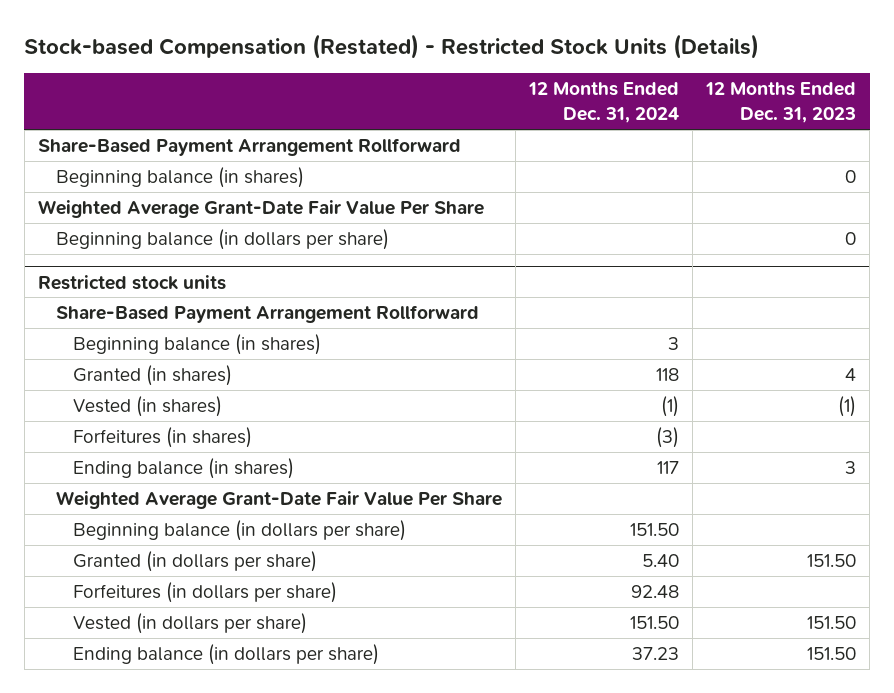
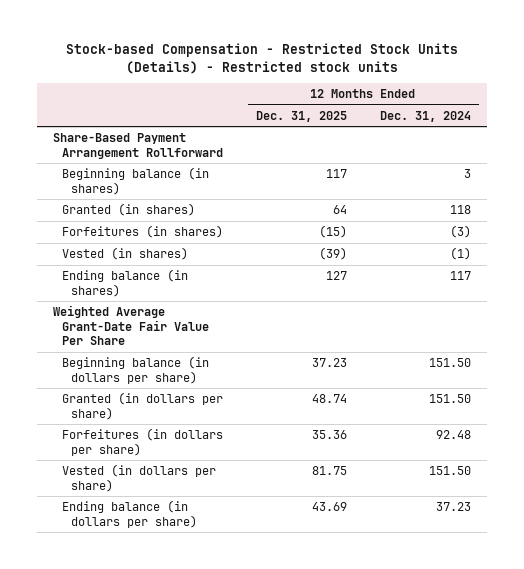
- Stock-based Compensation (Restated) - Restricted Stock Units (Details)
+ Stock-based Compensation - Restricted Stock Units (Details) - Restricted stock units
- | 12 Months Ended Dec. 31, 2024 | 12 Months Ended Dec. 31, 2023
+ | 12 Months Ended Dec. 31, 2025 | 12 Months Ended Dec. 31, 2024
- Beginning balance (in shares) | | 0
- Weighted Average Grant-Date Fair Value Per Share
- Beginning balance (in dollars per share) | | 0
- Restricted stock units
- Share-Based Payment Arrangement Rollforward
- Vested (in shares) | (1) | (1)
+ Vested (in shares) | (39) | (1)
- Granted (in dollars per share) | 5.40 | 151.50
+ Granted (in dollars per share) | 48.74 | 151.50

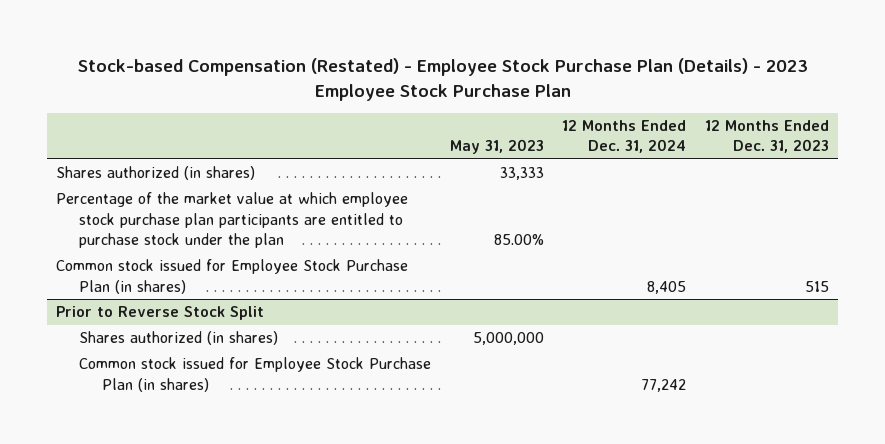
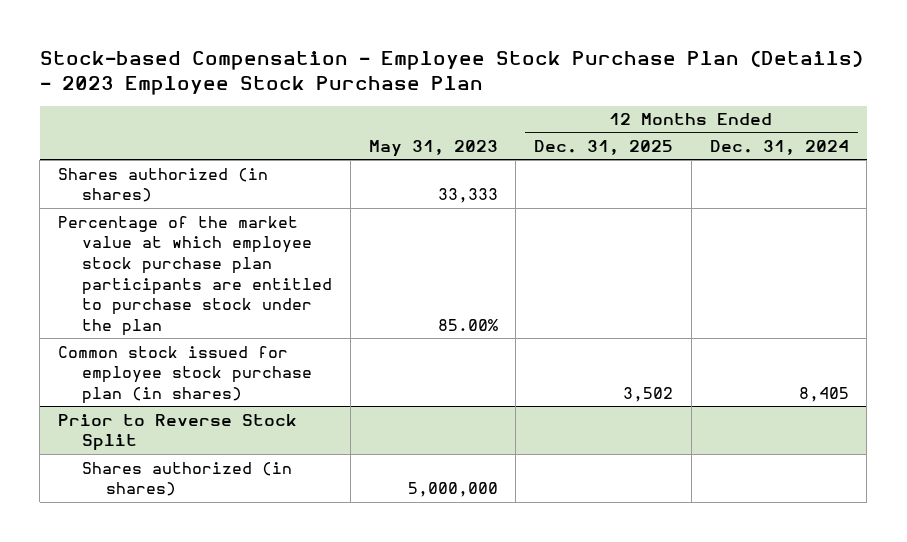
- Stock-based Compensation (Restated) - Employee Stock Purchase Plan (Details) - 2023 Employee Stock Purchase Plan
+ Stock-based Compensation - Employee Stock Purchase Plan (Details) - 2023 Employee Stock Purchase Plan
- | May 31, 2023 | 12 Months Ended Dec. 31, 2024 | 12 Months Ended Dec. 31, 2023
+ | May 31, 2023 | 12 Months Ended Dec. 31, 2025 | 12 Months Ended Dec. 31, 2024
- Common stock issued for Employee Stock Purchase Plan (in shares) | | 8,405 | 515
+ Common stock issued for employee stock purchase plan (in shares) | | 3,502 | 8,405
@ Prior to Reverse Stock Split
- Common stock issued for Employee Stock Purchase Plan (in shares) | | 77,242 |

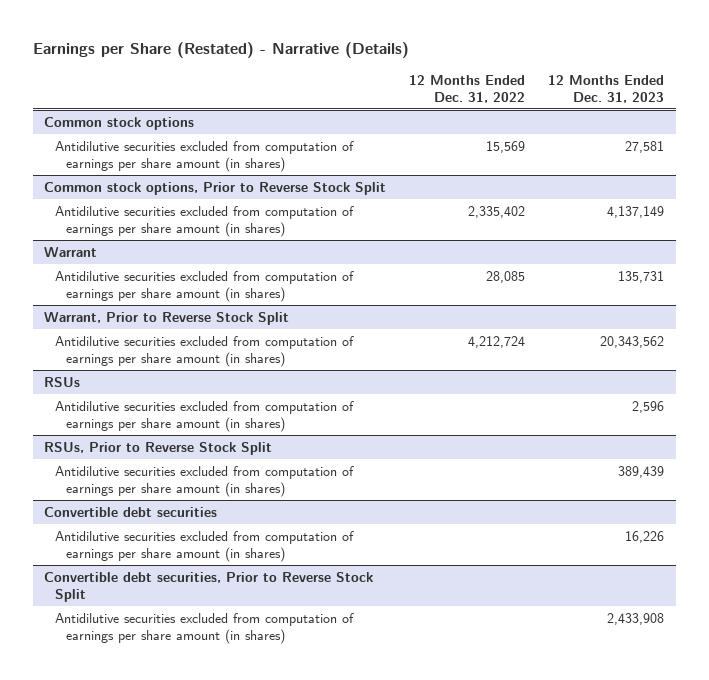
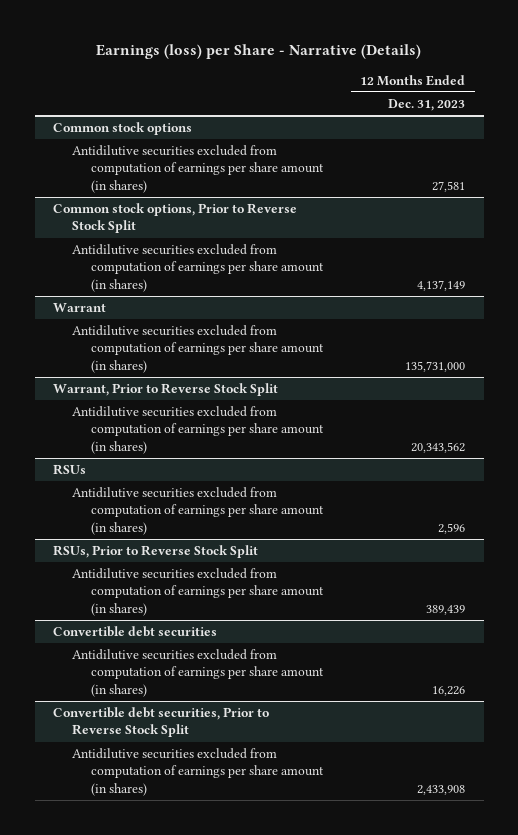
- Earnings per Share (Restated) - Narrative (Details)
+ Earnings (loss) per Share - Narrative (Details)
- | 12 Months Ended Dec. 31, 2022 | 12 Months Ended Dec. 31, 2023
+ | 12 Months Ended Dec. 31, 2023
@ Warrant
- Antidilutive securities excluded from computation of earnings per share amount (in shares) | 28,085 | 135,731
+ Antidilutive securities excluded from computation of earnings per share amount (in shares) | 135,731,000

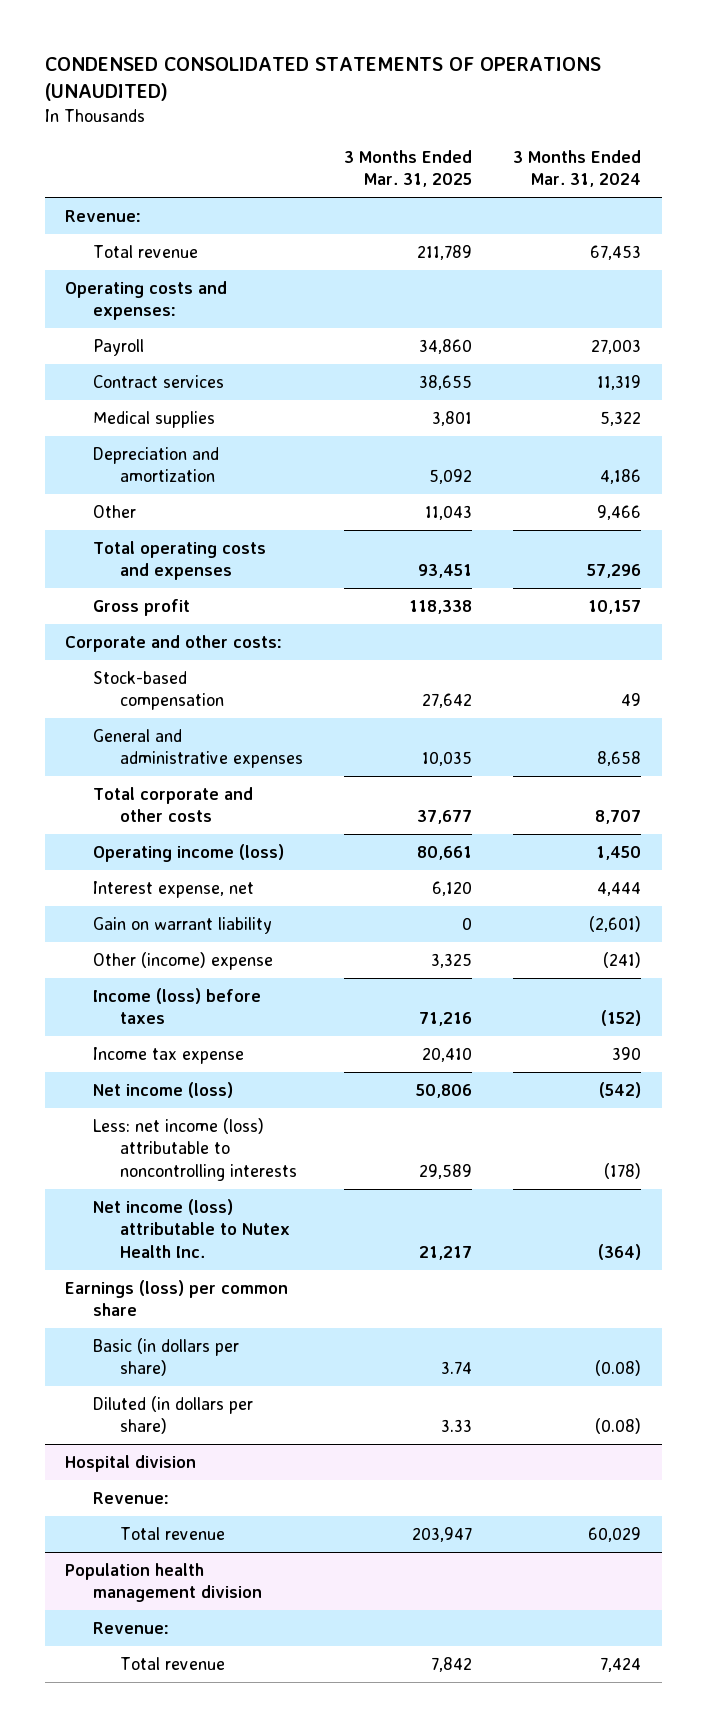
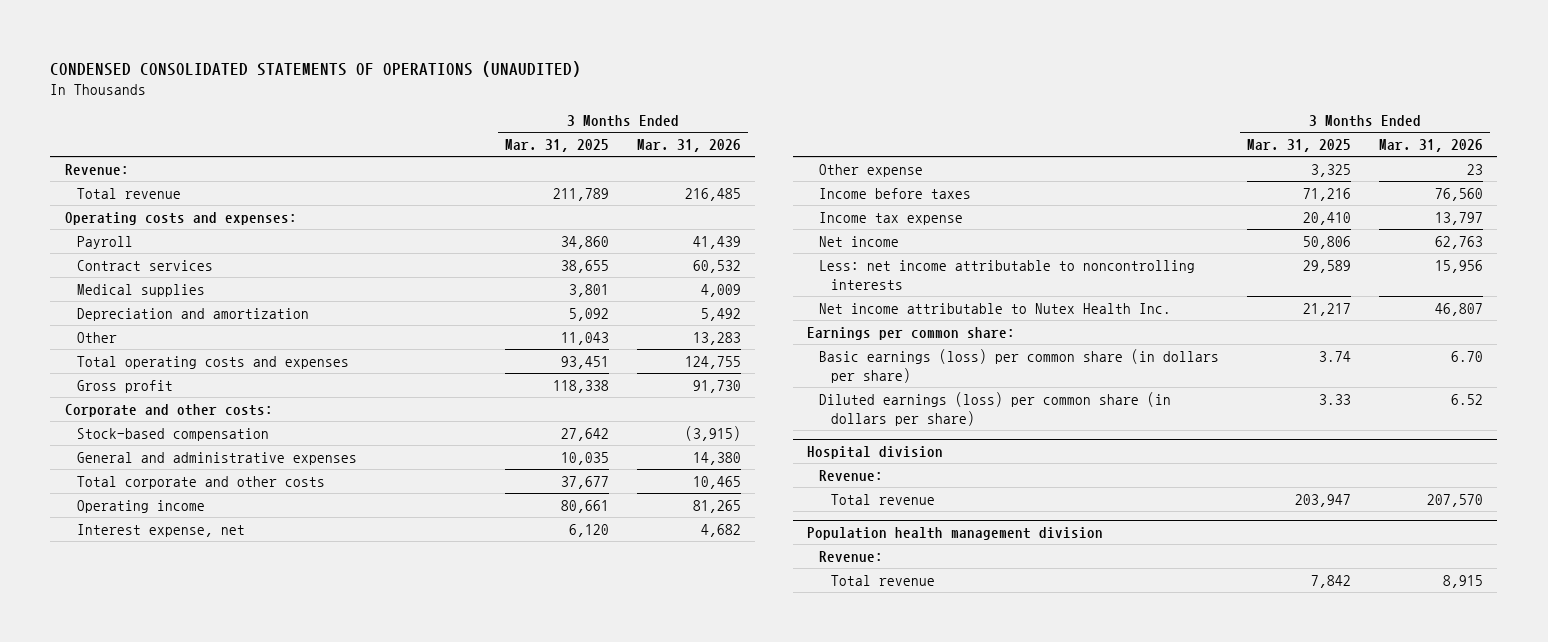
- | 3 Months Ended Mar. 31, 2025 | 3 Months Ended Mar. 31, 2024
+ | 3 Months Ended Mar. 31, 2025 | 3 Months Ended Mar. 31, 2026
- Operating income (loss) | 80,661 | 1,450
+ Operating income | 80,661 | 81,265
- Gain on warrant liability | 0 | (2,601)
- Other (income) expense | 3,325 | (241)
- Income (loss) before taxes | 71,216 | (152)
+ Other expense | 3,325 | 23
+ Income before taxes | 71,216 | 76,560
- Net income (loss) | 50,806 | (542)
- Less: net income (loss) attributable to noncontrolling interests | 29,589 | (178)
- Net income (loss) attributable to Nutex Health Inc. | 21,217 | (364)
- Earnings (loss) per common share
- Basic (in dollars per share) | 3.74 | (0.08)
- Diluted (in dollars per share) | 3.33 | (0.08)
+ Net income | 50,806 | 62,763
+ Less: net income attributable to noncontrolling interests | 29,589 | 15,956
+ Net income attributable to Nutex Health Inc. | 21,217 | 46,807
+ Earnings per common share:
+ Basic earnings (loss) per common share (in dollars per share) | 3.74 | 6.70
+ Diluted earnings (loss) per common share (in dollars per share) | 3.33 | 6.52

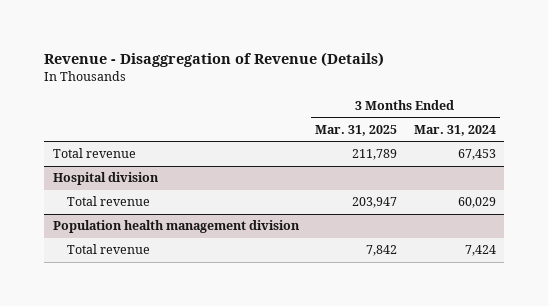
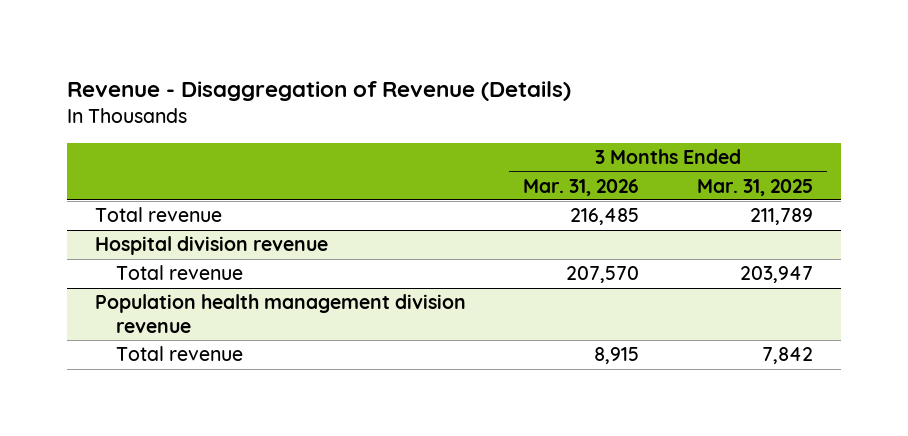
- | 3 Months Ended Mar. 31, 2025 | 3 Months Ended Mar. 31, 2024
+ | 3 Months Ended Mar. 31, 2026 | 3 Months Ended Mar. 31, 2025
- Hospital division
+ Hospital division revenue
- Population health management division
+ Population health management division revenue

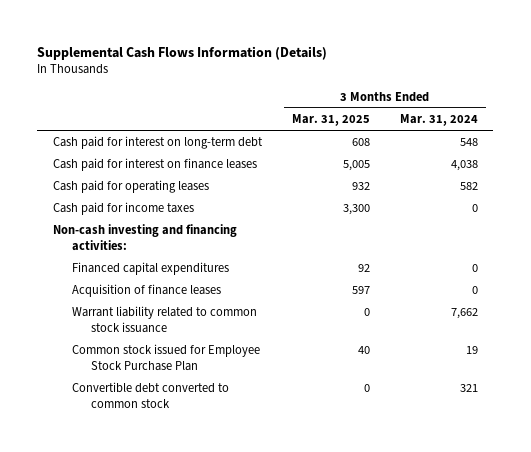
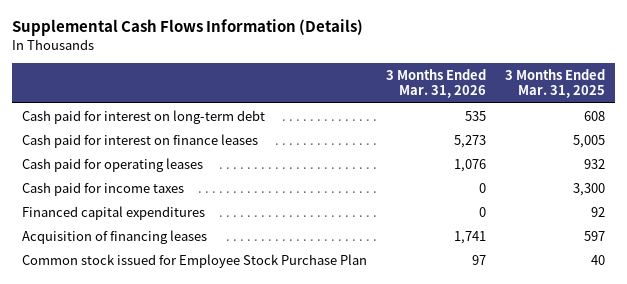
- | 3 Months Ended Mar. 31, 2025 | 3 Months Ended Mar. 31, 2024
+ | 3 Months Ended Mar. 31, 2026 | 3 Months Ended Mar. 31, 2025
- Non-cash investing and financing activities:
- Acquisition of finance leases | 597 | 0
- Warrant liability related to common stock issuance | 0 | 7,662
+ Acquisition of financing leases | 1,741 | 597
- Convertible debt converted to common stock | 0 | 321

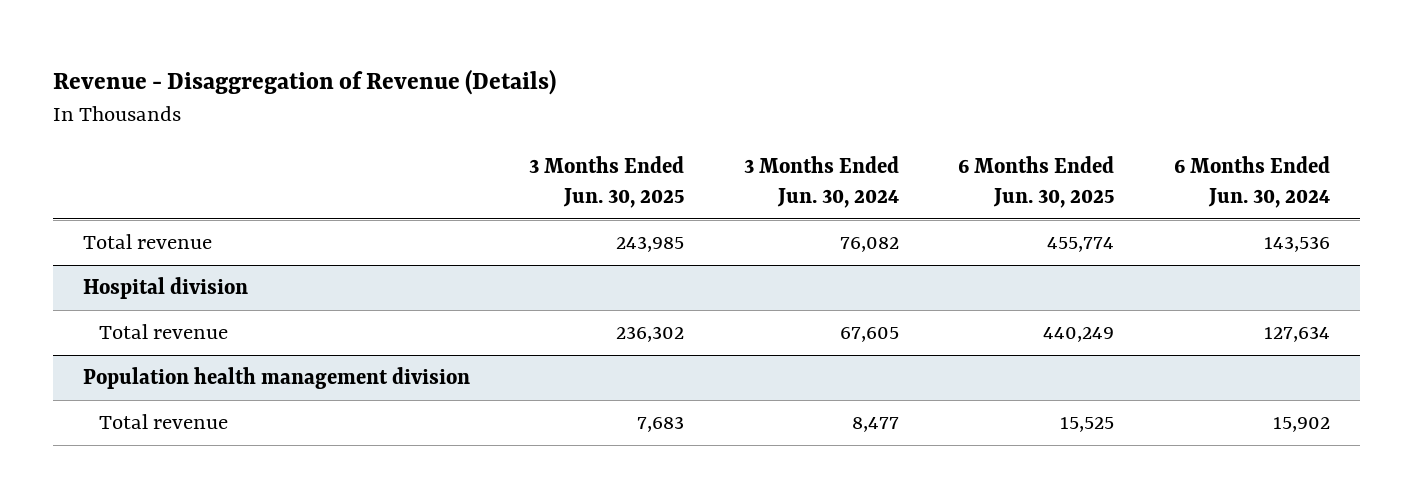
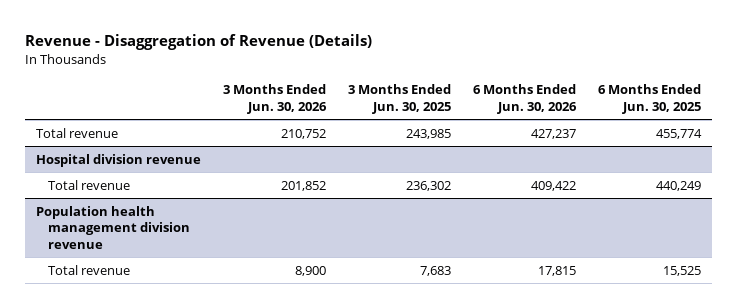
- | 3 Months Ended Jun. 30, 2025 | 3 Months Ended Jun. 30, 2024 | 6 Months Ended Jun. 30, 2025 | 6 Months Ended Jun. 30, 2024
+ | 3 Months Ended Jun. 30, 2026 | 3 Months Ended Jun. 30, 2025 | 6 Months Ended Jun. 30, 2026 | 6 Months Ended Jun. 30, 2025
- Hospital division
+ Hospital division revenue
- Population health management division
+ Population health management division revenue

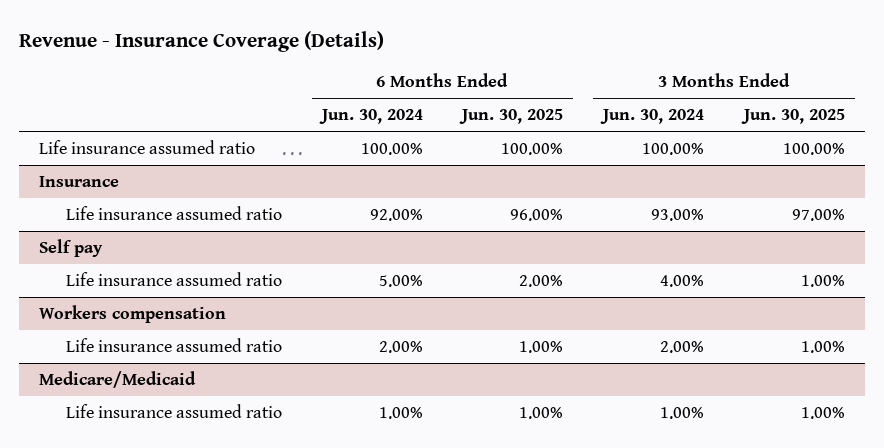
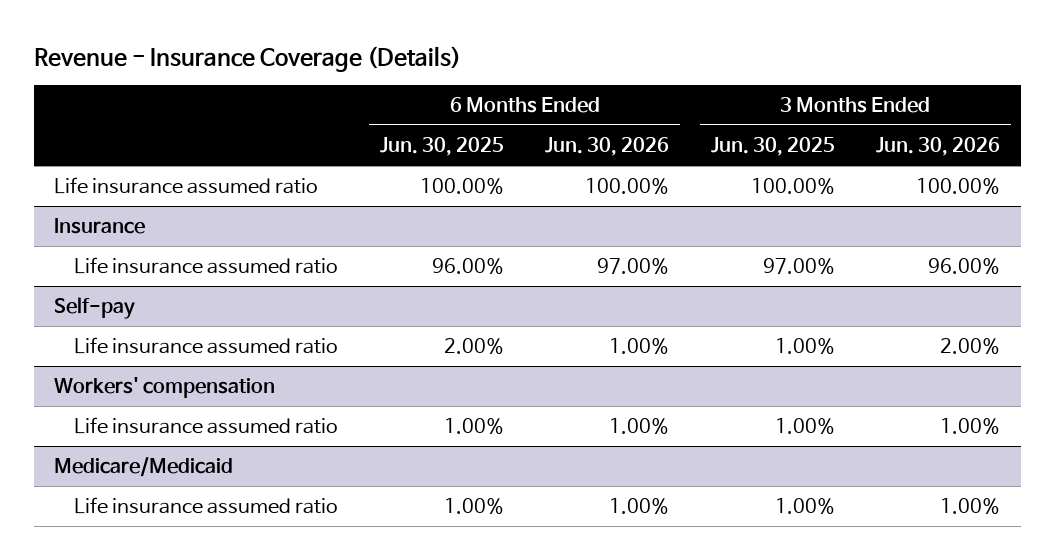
- | 6 Months Ended Jun. 30, 2024 | 6 Months Ended Jun. 30, 2025 | 3 Months Ended Jun. 30, 2024 | 3 Months Ended Jun. 30, 2025
+ | 6 Months Ended Jun. 30, 2025 | 6 Months Ended Jun. 30, 2026 | 3 Months Ended Jun. 30, 2025 | 3 Months Ended Jun. 30, 2026
- Self pay
+ Self-pay
- Workers compensation
+ Workers' compensation

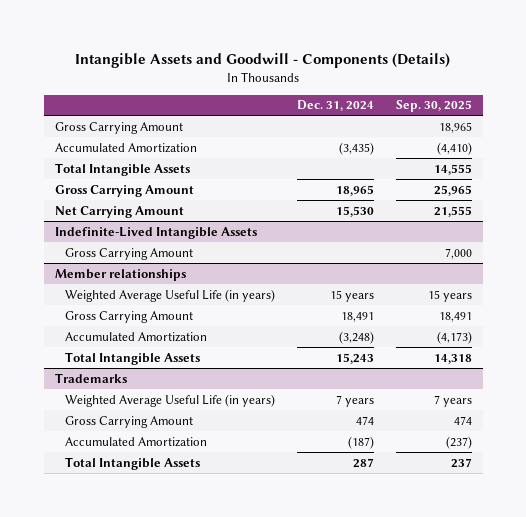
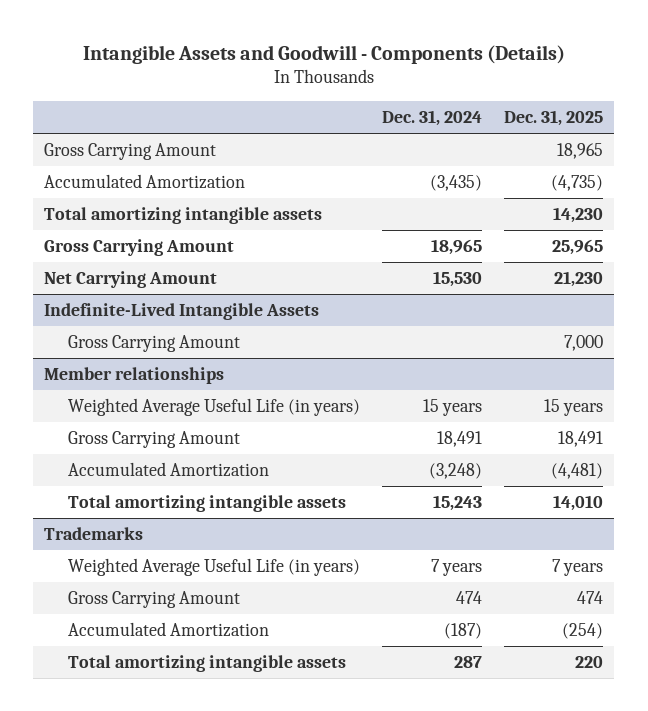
- | Dec. 31, 2024 | Sep. 30, 2025
+ | Dec. 31, 2024 | Dec. 31, 2025
- Total Intangible Assets | | 14,555
+ Total amortizing intangible assets | | 14,230
@ Member relationships
- Total Intangible Assets | 15,243 | 14,318
+ Total amortizing intangible assets | 15,243 | 14,010
@ Trademarks
- Total Intangible Assets | 287 | 237
+ Total amortizing intangible assets | 287 | 220

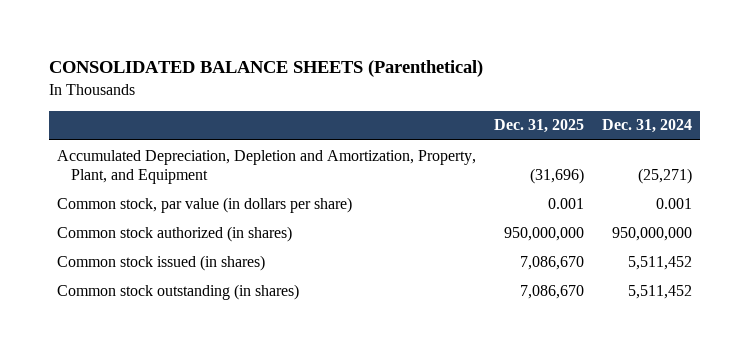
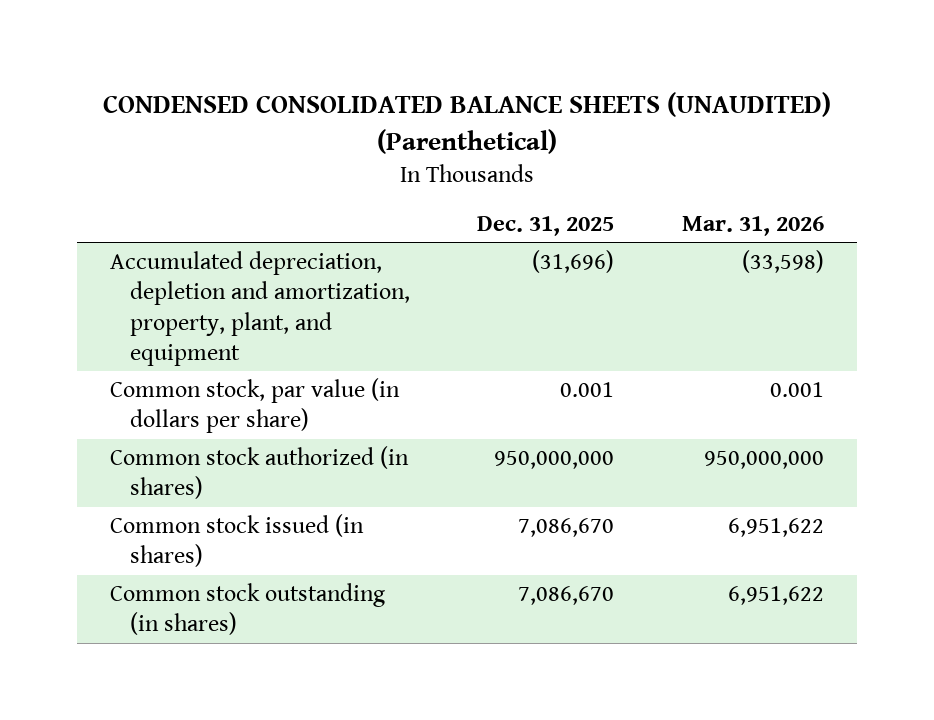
- CONSOLIDATED BALANCE SHEETS (Parenthetical)
+ CONDENSED CONSOLIDATED BALANCE SHEETS (UNAUDITED) (Parenthetical)
- | Dec. 31, 2025 | Dec. 31, 2024
+ | Dec. 31, 2025 | Mar. 31, 2026
- Accumulated Depreciation, Depletion and Amortization, Property, Plant, and Equipment | (31,696) | (25,271)
+ Accumulated depreciation, depletion and amortization, property, plant, and equipment | (31,696) | (33,598)

